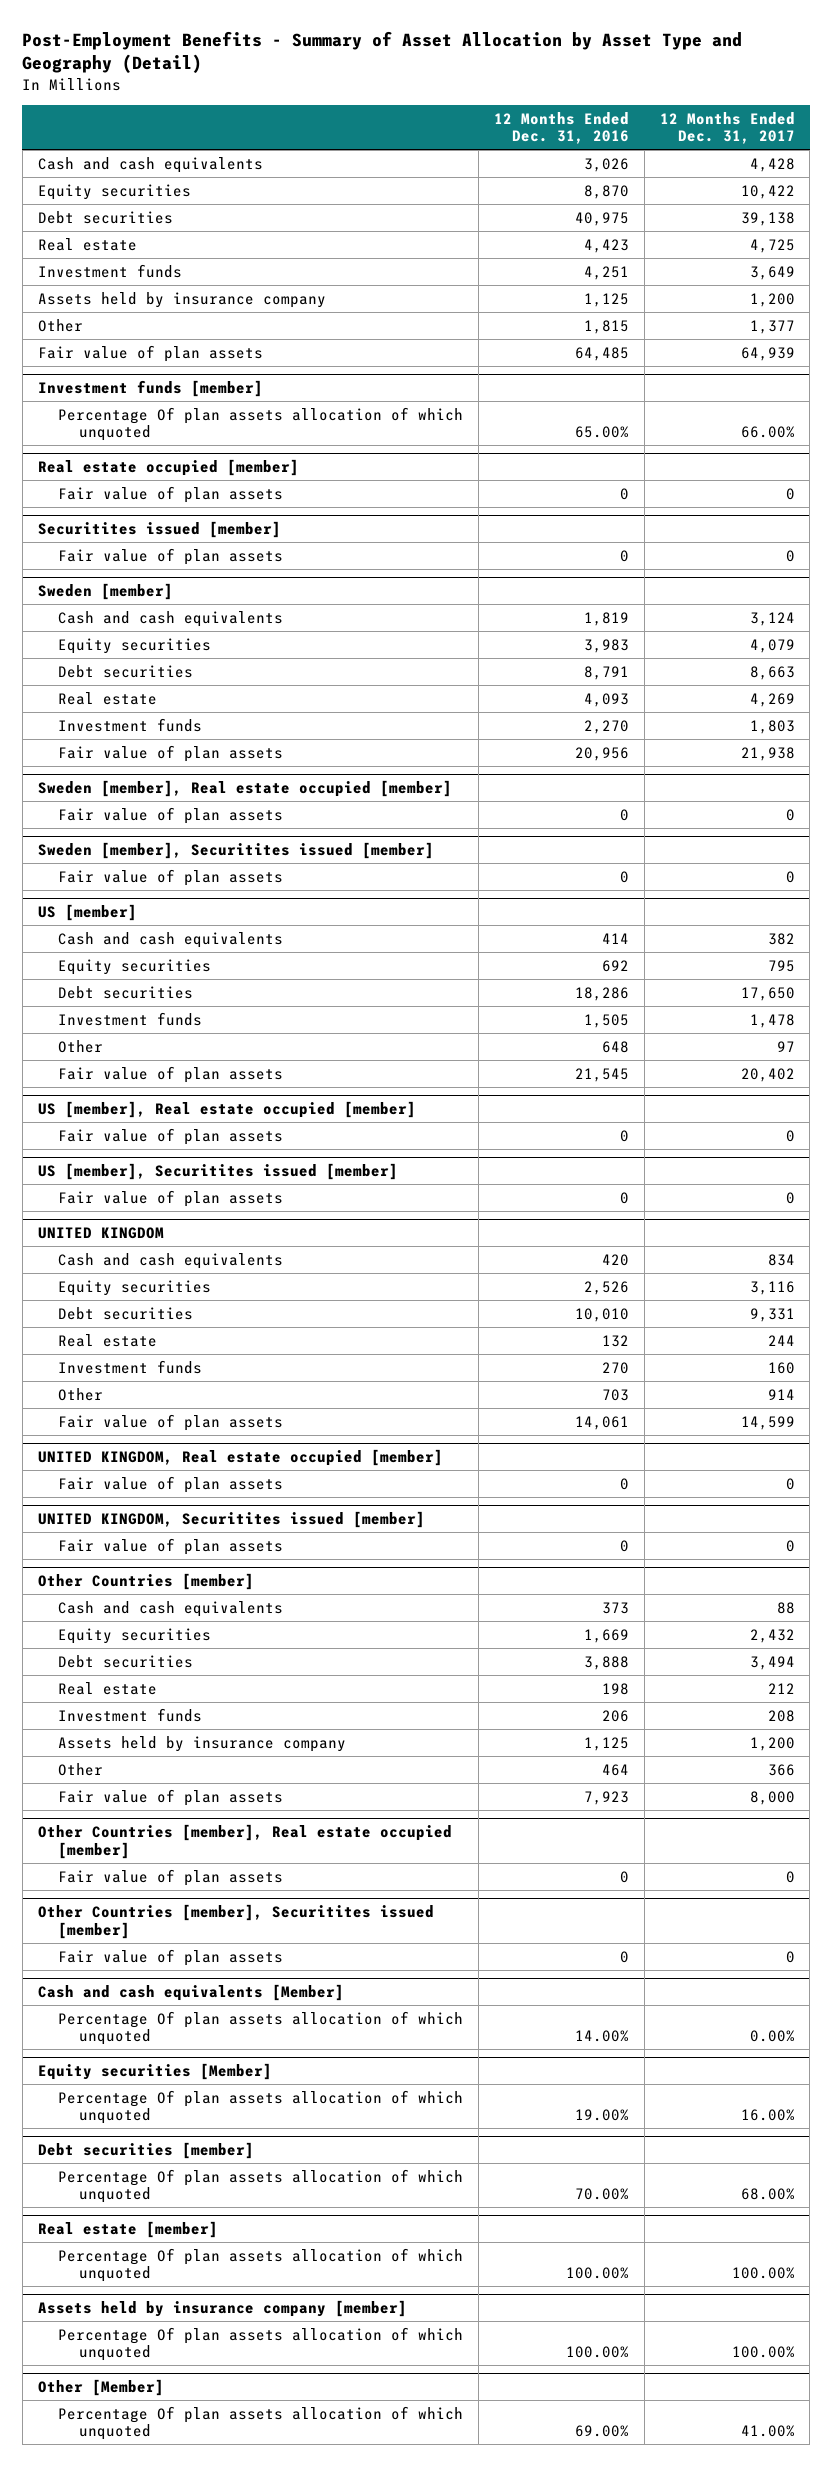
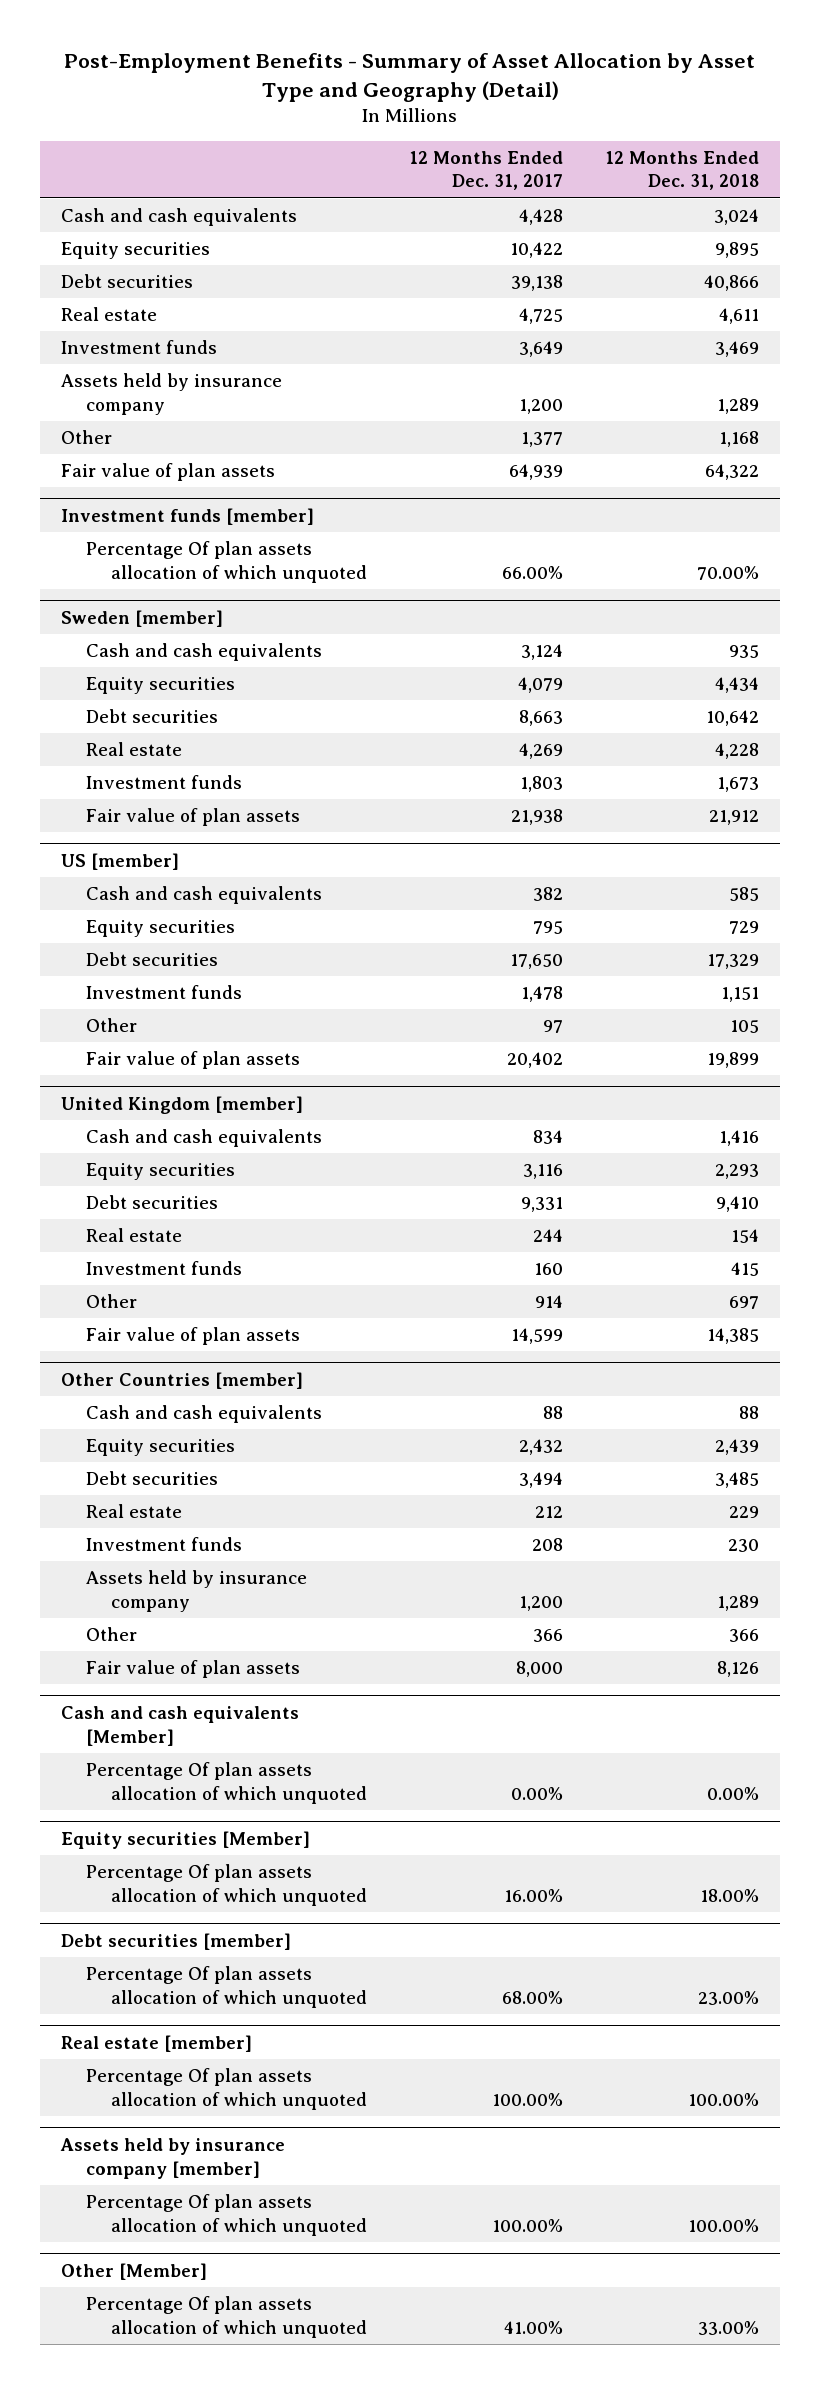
- | 12 Months Ended Dec. 31, 2016 | 12 Months Ended Dec. 31, 2017
+ | 12 Months Ended Dec. 31, 2017 | 12 Months Ended Dec. 31, 2018
- Real estate occupied [member]
- Fair value of plan assets | 0 | 0
- Securitites issued [member]
- Fair value of plan assets | 0 | 0
- Sweden [member], Real estate occupied [member]
- Fair value of plan assets | 0 | 0
- Sweden [member], Securitites issued [member]
- Fair value of plan assets | 0 | 0
- US [member], Real estate occupied [member]
- Fair value of plan assets | 0 | 0
- US [member], Securitites issued [member]
- Fair value of plan assets | 0 | 0
- UNITED KINGDOM
+ United Kingdom [member]
- UNITED KINGDOM, Real estate occupied [member]
- Fair value of plan assets | 0 | 0
- UNITED KINGDOM, Securitites issued [member]
- Fair value of plan assets | 0 | 0
- Other Countries [member], Real estate occupied [member]
- Fair value of plan assets | 0 | 0
- Other Countries [member], Securitites issued [member]
- Fair value of plan assets | 0 | 0

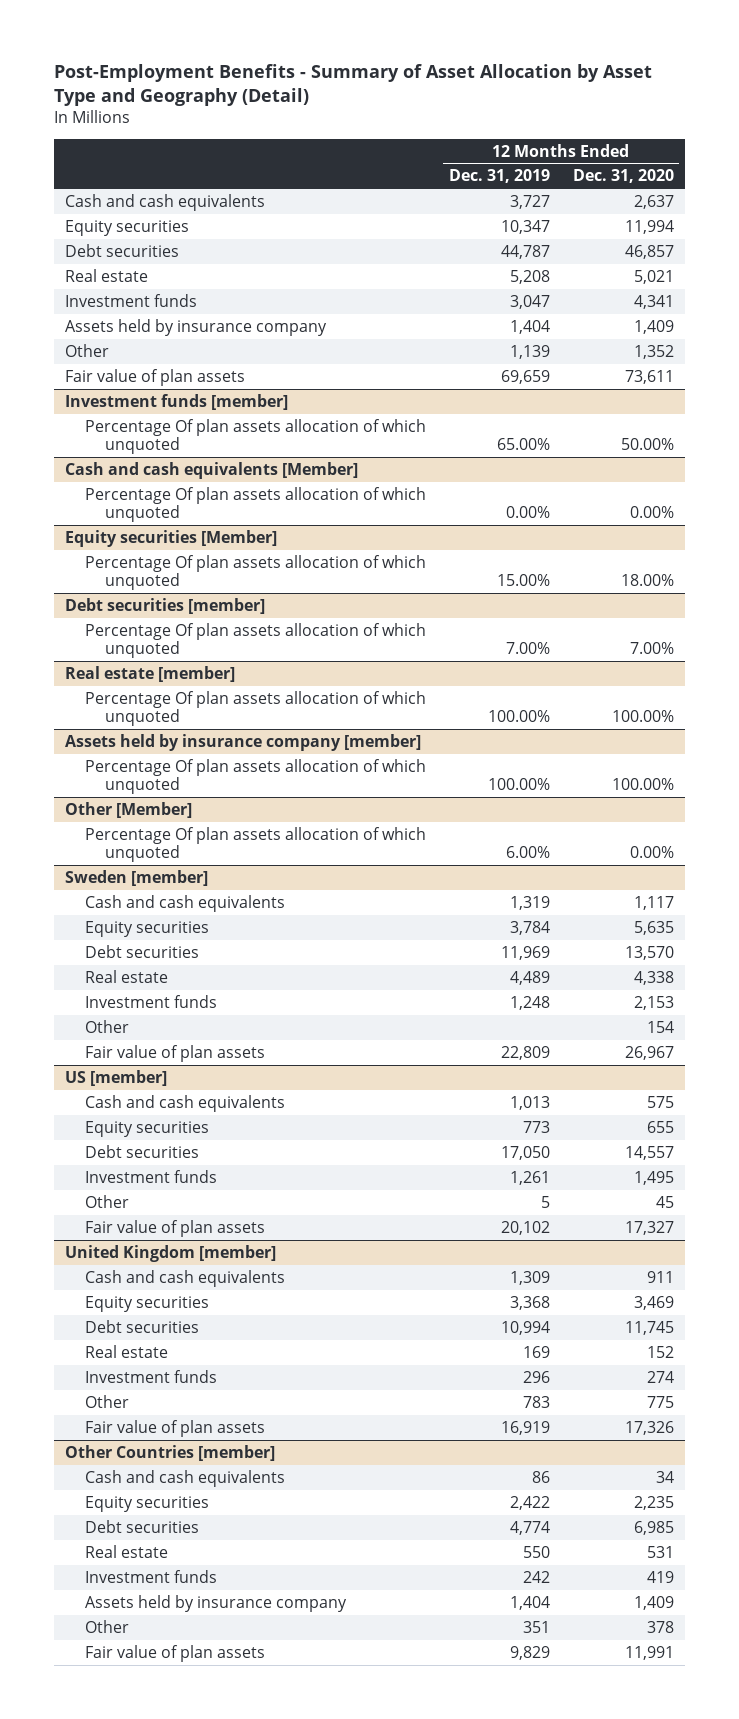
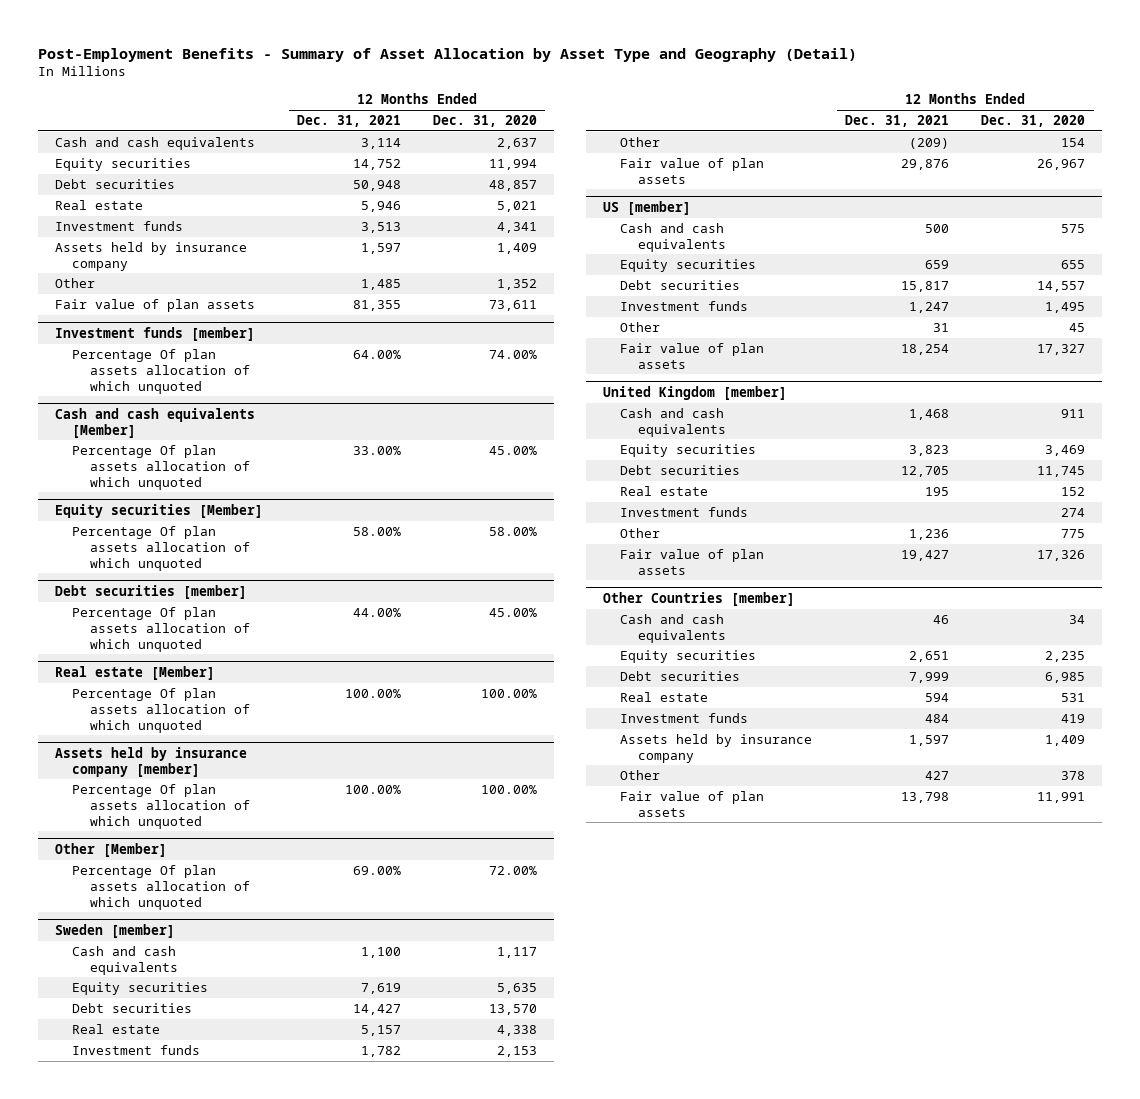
- | 12 Months Ended Dec. 31, 2019 | 12 Months Ended Dec. 31, 2020
+ | 12 Months Ended Dec. 31, 2021 | 12 Months Ended Dec. 31, 2020
- Debt securities | 44,787 | 46,857
+ Debt securities | 50,948 | 48,857
@ Investment funds [member]
- Percentage Of plan assets allocation of which unquoted | 65.00% | 50.00%
+ Percentage Of plan assets allocation of which unquoted | 64.00% | 74.00%
@ Cash and cash equivalents [Member]
- Percentage Of plan assets allocation of which unquoted | 0.00% | 0.00%
+ Percentage Of plan assets allocation of which unquoted | 33.00% | 45.00%
@ Equity securities [Member]
- Percentage Of plan assets allocation of which unquoted | 15.00% | 18.00%
+ Percentage Of plan assets allocation of which unquoted | 58.00% | 58.00%
@ Debt securities [member]
- Percentage Of plan assets allocation of which unquoted | 7.00% | 7.00%
- Real estate [member]
@ Debt securities [member]
+ Percentage Of plan assets allocation of which unquoted | 44.00% | 45.00%
+ Real estate [Member]
@ Other [Member]
- Percentage Of plan assets allocation of which unquoted | 6.00% | 0.00%
+ Percentage Of plan assets allocation of which unquoted | 69.00% | 72.00%

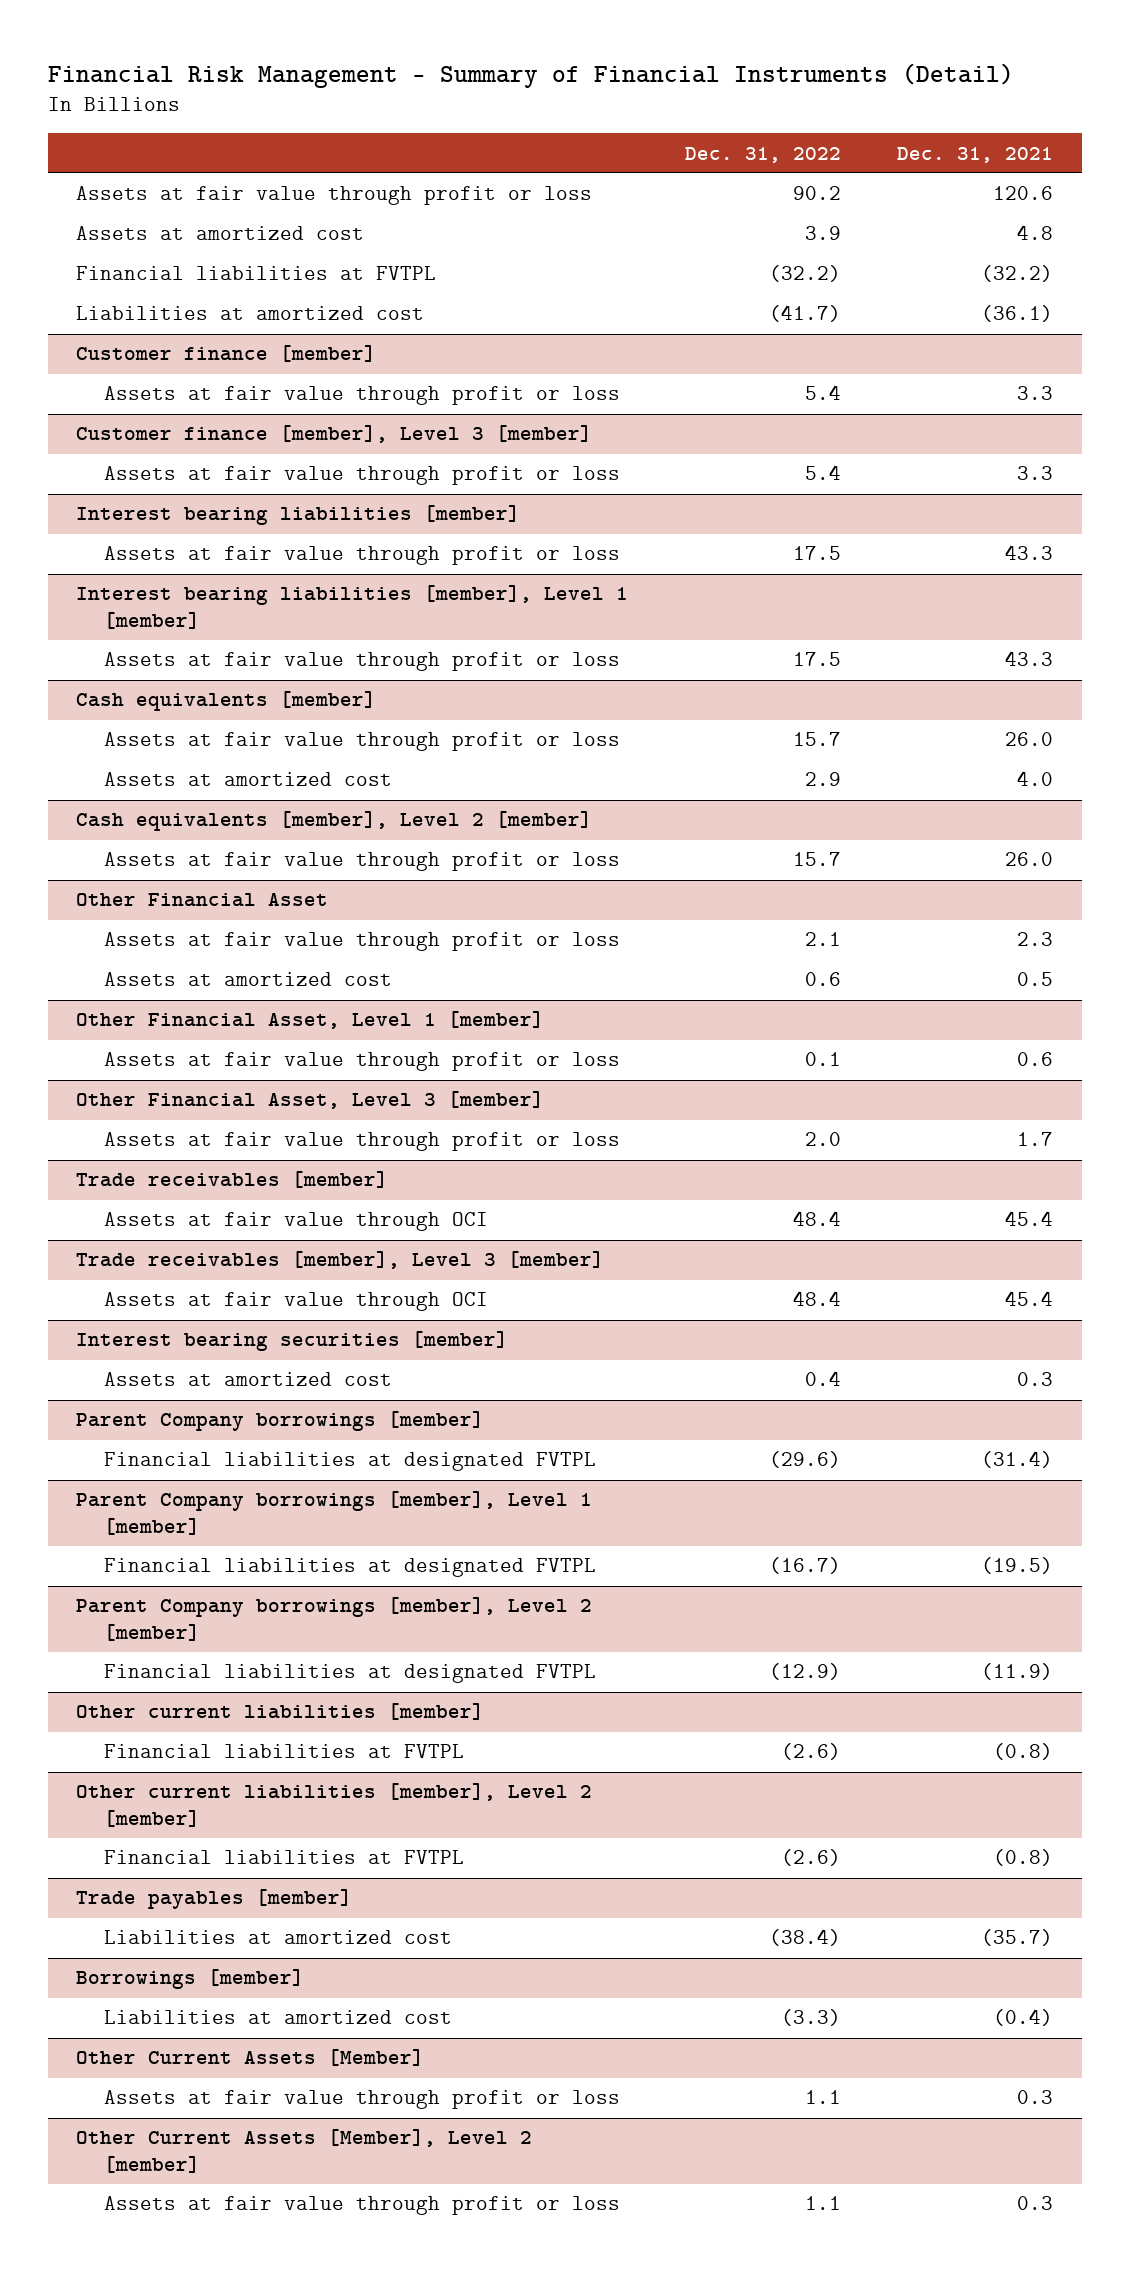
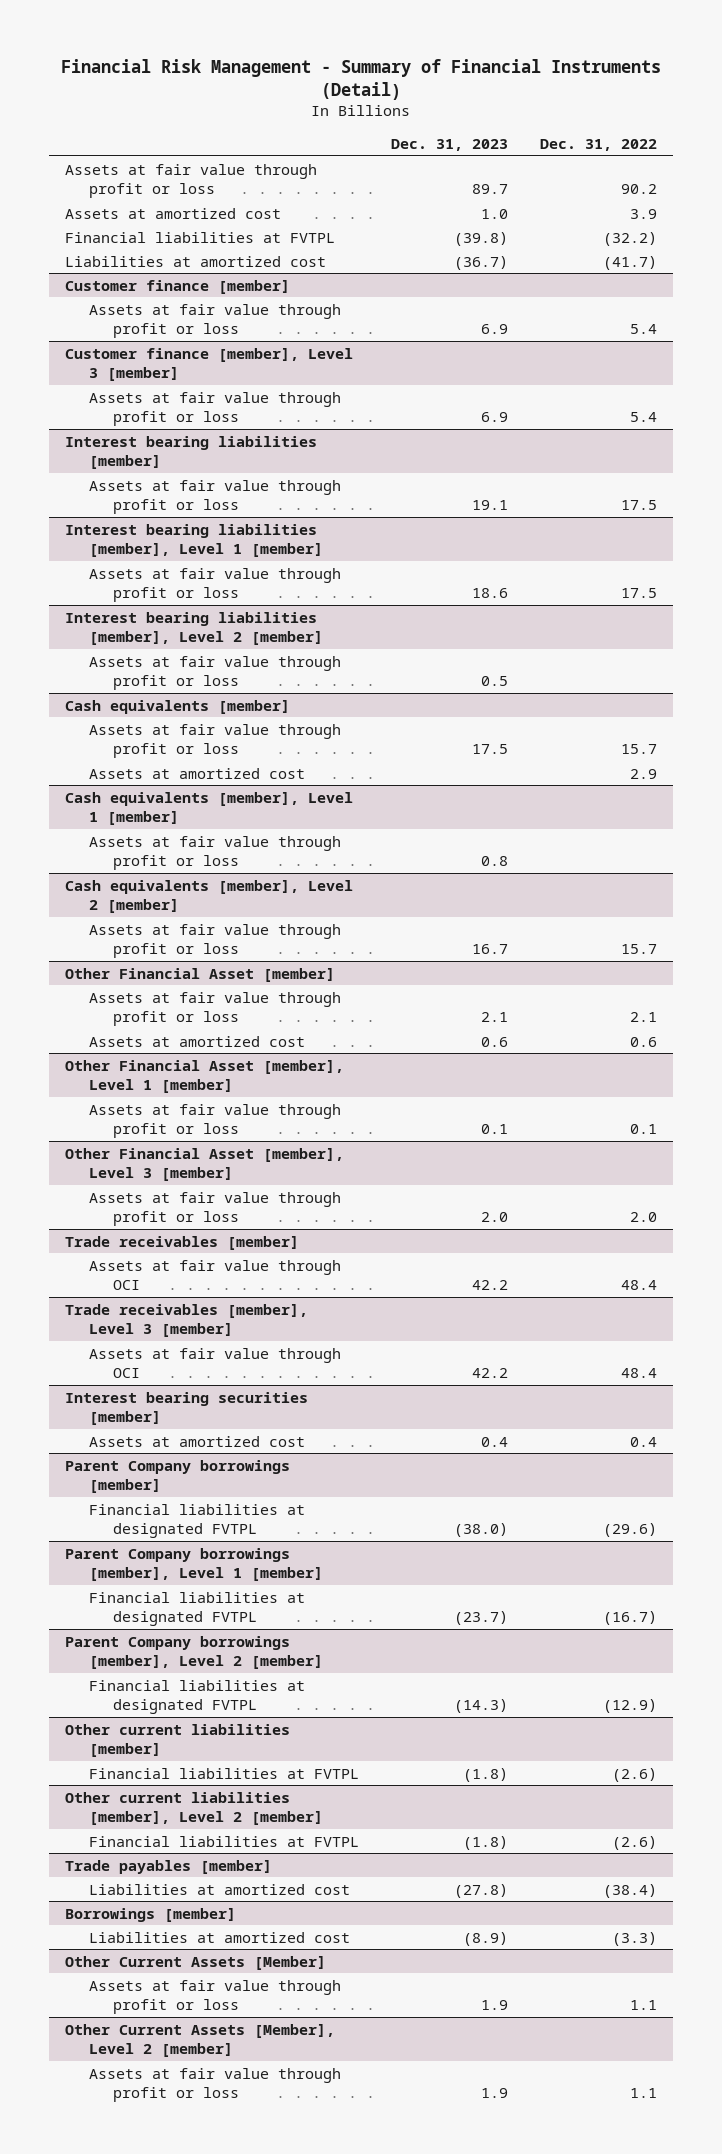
- | Dec. 31, 2022 | Dec. 31, 2021
+ | Dec. 31, 2023 | Dec. 31, 2022
+ Interest bearing liabilities [member], Level 2 [member]
+ Assets at fair value through profit or loss | 0.5 |
+ Cash equivalents [member], Level 1 [member]
+ Assets at fair value through profit or loss | 0.8 |
- Other Financial Asset
+ Other Financial Asset [member]
- Other Financial Asset, Level 1 [member]
+ Other Financial Asset [member], Level 1 [member]
- Other Financial Asset, Level 3 [member]
+ Other Financial Asset [member], Level 3 [member]

